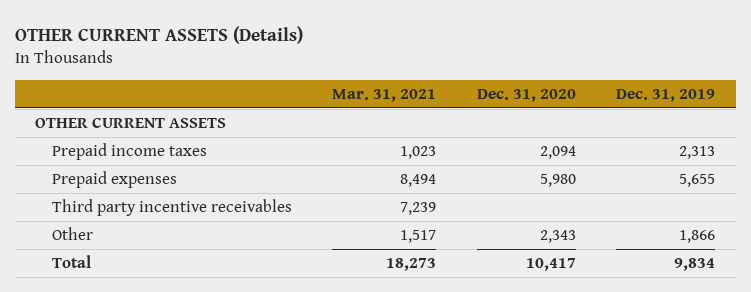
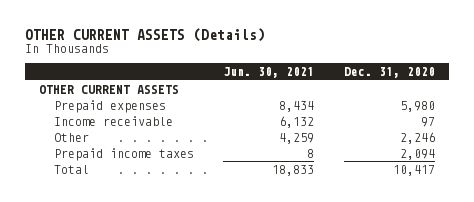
- | Mar. 31, 2021 | Dec. 31, 2020 | Dec. 31, 2019
+ | Jun. 30, 2021 | Dec. 31, 2020
- Third party incentive receivables | 7,239 | |
- Other | 1,517 | 2,343 | 1,866
+ Income receivable | 6,132 | 97
+ Other | 4,259 | 2,246
moved down: Prepaid income taxes | 8 | 2,094

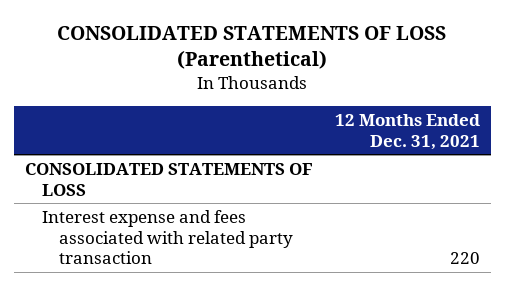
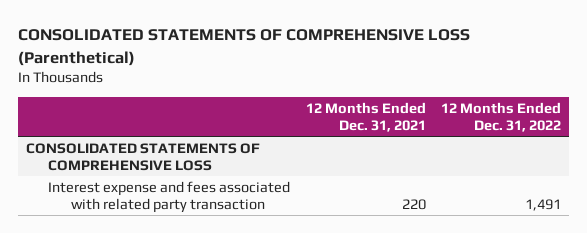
- CONSOLIDATED STATEMENTS OF LOSS (Parenthetical)
+ CONSOLIDATED STATEMENTS OF COMPREHENSIVE LOSS (Parenthetical)
- | 12 Months Ended Dec. 31, 2021
+ | 12 Months Ended Dec. 31, 2021 | 12 Months Ended Dec. 31, 2022
- CONSOLIDATED STATEMENTS OF LOSS
+ CONSOLIDATED STATEMENTS OF COMPREHENSIVE LOSS

